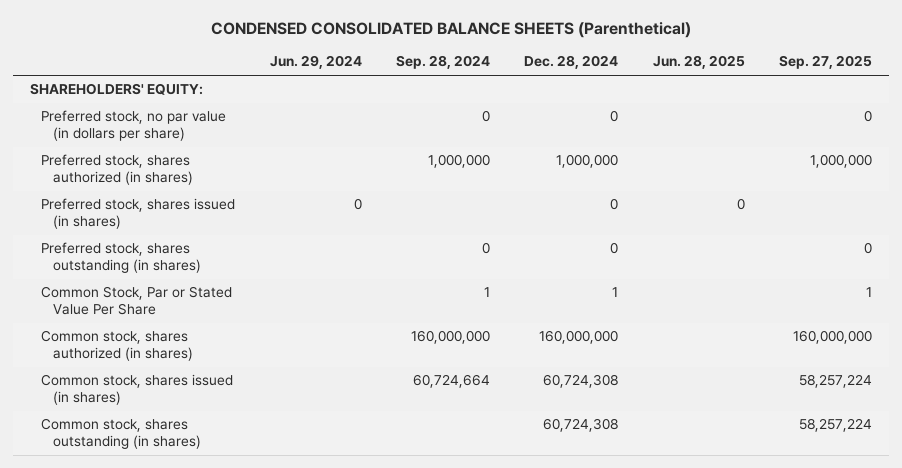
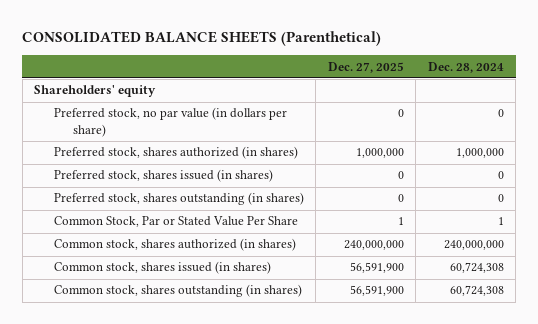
- CONDENSED CONSOLIDATED BALANCE SHEETS (Parenthetical)
+ CONSOLIDATED BALANCE SHEETS (Parenthetical)
- | Jun. 29, 2024 | Sep. 28, 2024 | Dec. 28, 2024 | Jun. 28, 2025 | Sep. 27, 2025
+ | Dec. 27, 2025 | Dec. 28, 2024
- SHAREHOLDERS' EQUITY:
+ Shareholders' equity
- Common stock, shares authorized (in shares) | | 160,000,000 | 160,000,000 | | 160,000,000
+ Common stock, shares authorized (in shares) | 240,000,000 | 240,000,000

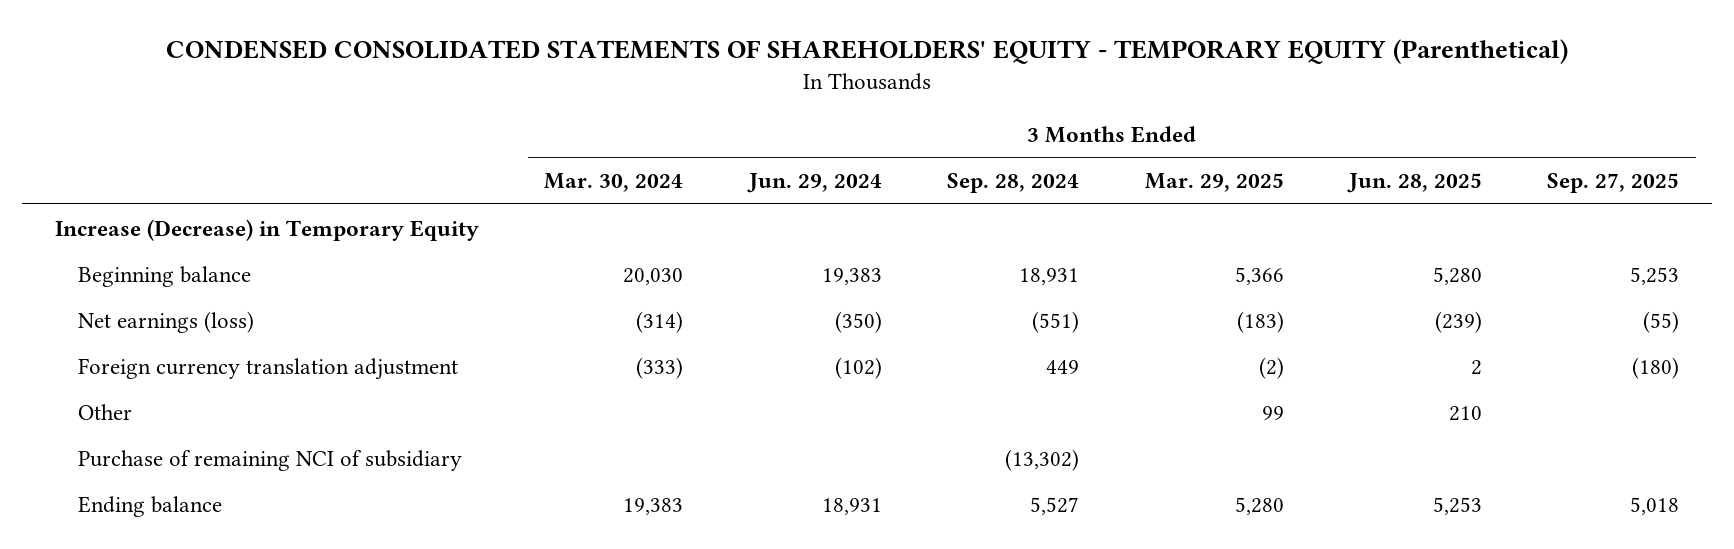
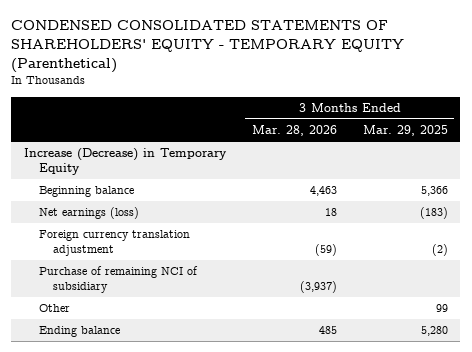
- | 3 Months Ended Mar. 30, 2024 | 3 Months Ended Jun. 29, 2024 | 3 Months Ended Sep. 28, 2024 | 3 Months Ended Mar. 29, 2025 | 3 Months Ended Jun. 28, 2025 | 3 Months Ended Sep. 27, 2025
+ | 3 Months Ended Mar. 28, 2026 | 3 Months Ended Mar. 29, 2025
moved down: Other | | 99

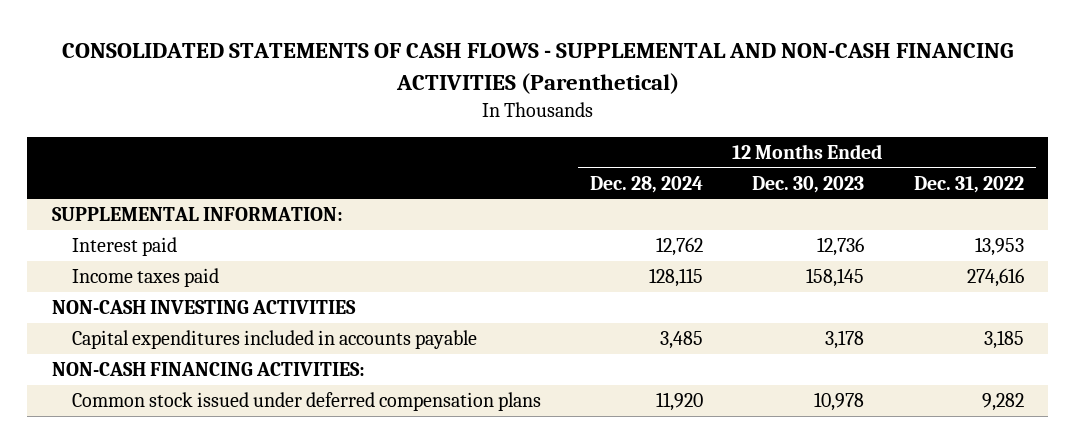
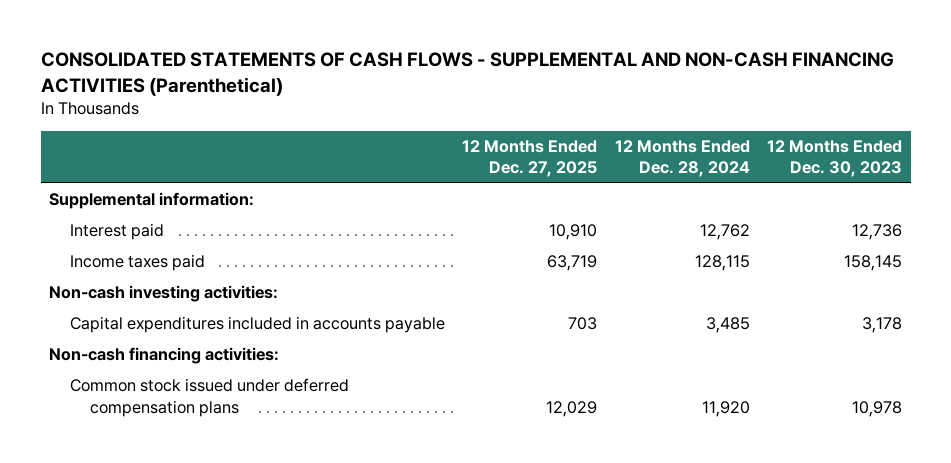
- | 12 Months Ended Dec. 28, 2024 | 12 Months Ended Dec. 30, 2023 | 12 Months Ended Dec. 31, 2022
+ | 12 Months Ended Dec. 27, 2025 | 12 Months Ended Dec. 28, 2024 | 12 Months Ended Dec. 30, 2023
- SUPPLEMENTAL INFORMATION:
+ Supplemental information:
- NON-CASH INVESTING ACTIVITIES
+ Non-cash investing activities:
- NON-CASH FINANCING ACTIVITIES:
+ Non-cash financing activities:

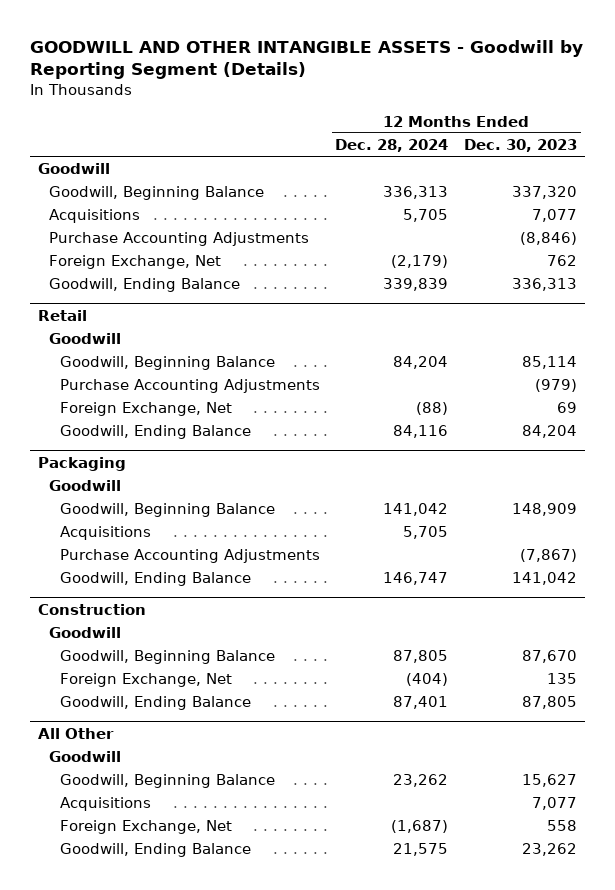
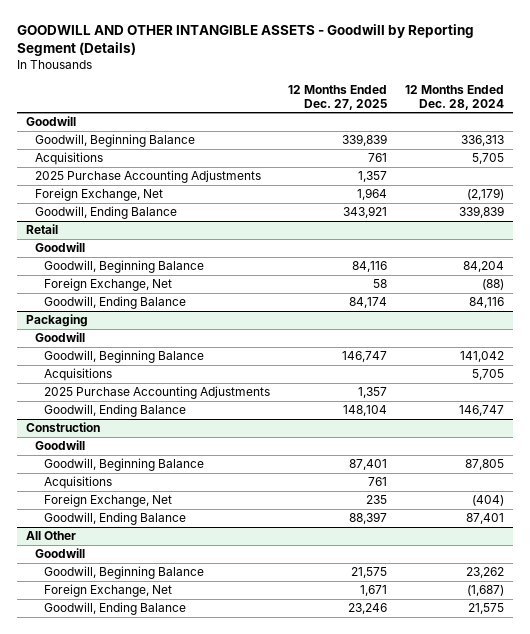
- | 12 Months Ended Dec. 28, 2024 | 12 Months Ended Dec. 30, 2023
+ | 12 Months Ended Dec. 27, 2025 | 12 Months Ended Dec. 28, 2024
- Purchase Accounting Adjustments | | (8,846)
+ 2025 Purchase Accounting Adjustments | 1,357 |
@ Retail
- Purchase Accounting Adjustments | | (979)
@ Packaging
- Purchase Accounting Adjustments | | (7,867)
+ 2025 Purchase Accounting Adjustments | 1,357 |
@ Construction
+ Acquisitions | 761 |
@ All Other
- Acquisitions | | 7,077

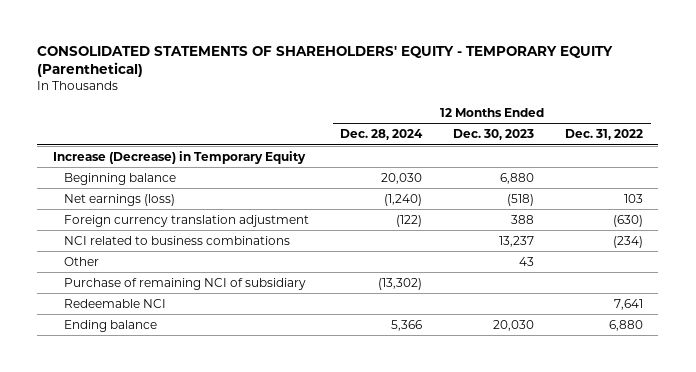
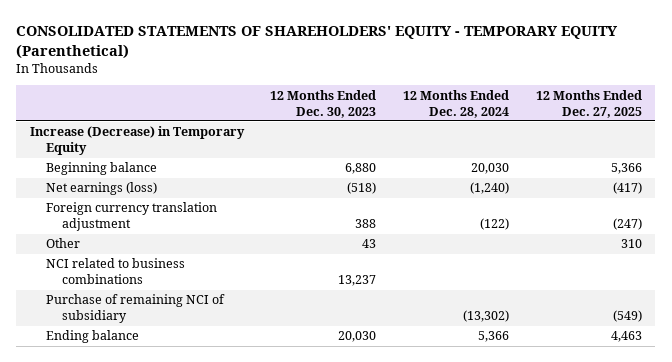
- | 12 Months Ended Dec. 28, 2024 | 12 Months Ended Dec. 30, 2023 | 12 Months Ended Dec. 31, 2022
+ | 12 Months Ended Dec. 30, 2023 | 12 Months Ended Dec. 28, 2024 | 12 Months Ended Dec. 27, 2025
moved down: NCI related to business combinations | 13,237 | |
- Redeemable NCI | | | 7,641

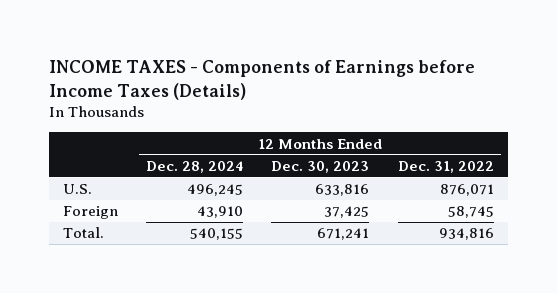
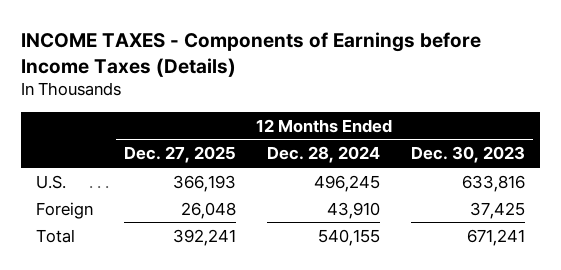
- | 12 Months Ended Dec. 28, 2024 | 12 Months Ended Dec. 30, 2023 | 12 Months Ended Dec. 31, 2022
+ | 12 Months Ended Dec. 27, 2025 | 12 Months Ended Dec. 28, 2024 | 12 Months Ended Dec. 30, 2023
- Total. | 540,155 | 671,241 | 934,816
+ Total | 392,241 | 540,155 | 671,241

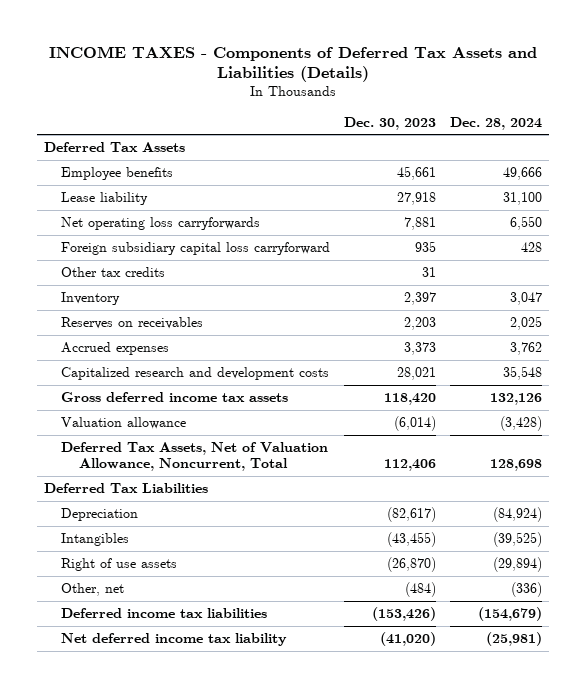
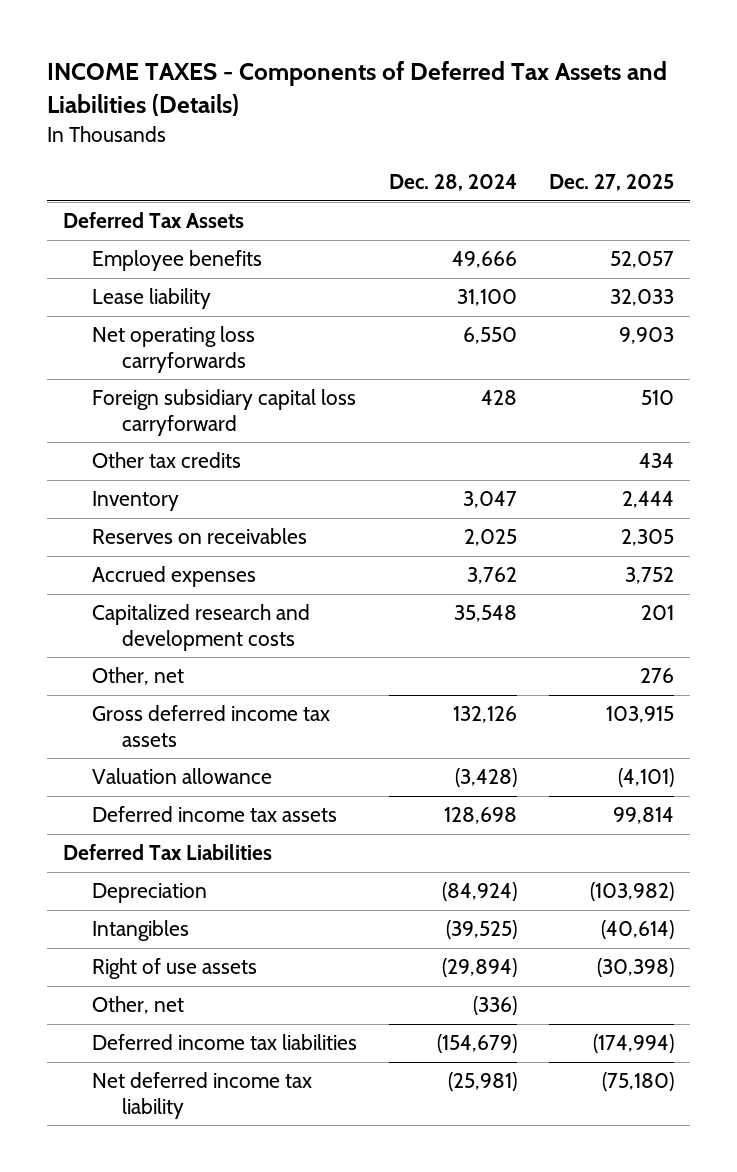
- | Dec. 30, 2023 | Dec. 28, 2024
+ | Dec. 28, 2024 | Dec. 27, 2025
+ Other, net | | 276
- Deferred Tax Assets, Net of Valuation Allowance, Noncurrent, Total | 112,406 | 128,698
+ Deferred income tax assets | 128,698 | 99,814

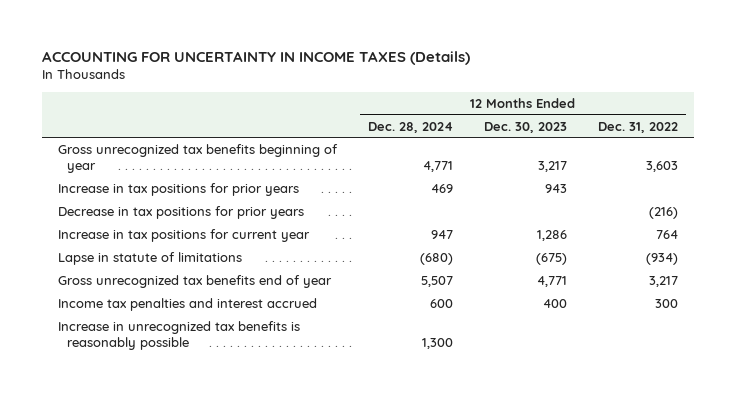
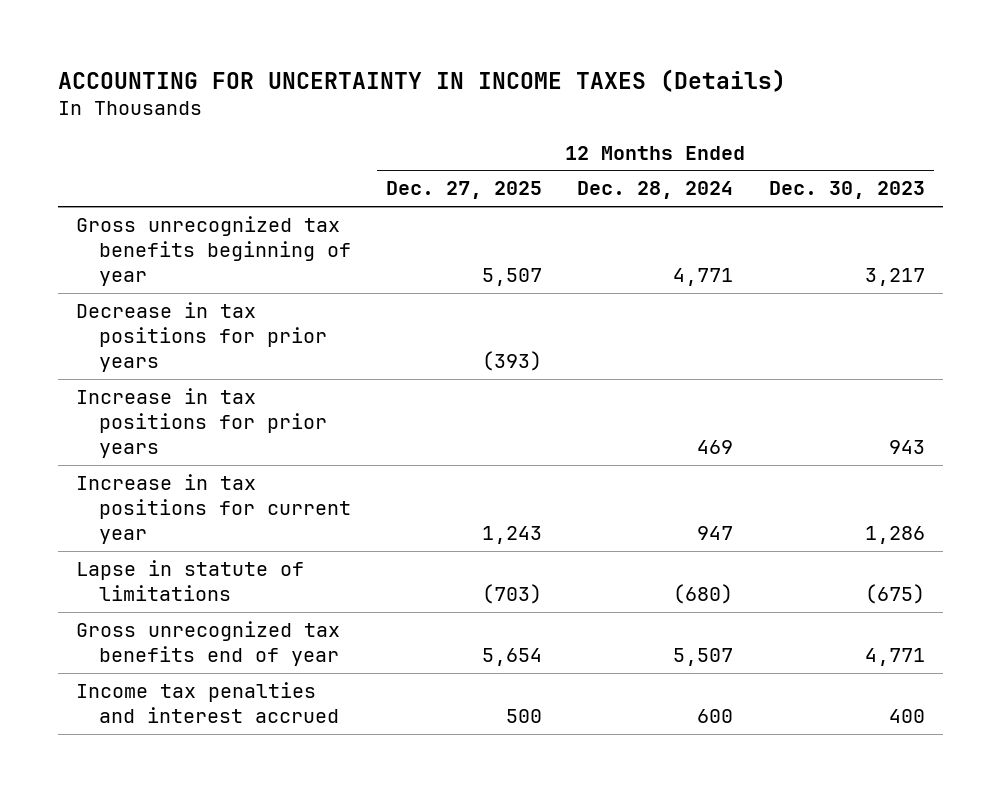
- | 12 Months Ended Dec. 28, 2024 | 12 Months Ended Dec. 30, 2023 | 12 Months Ended Dec. 31, 2022
+ | 12 Months Ended Dec. 27, 2025 | 12 Months Ended Dec. 28, 2024 | 12 Months Ended Dec. 30, 2023
moved down: Increase in tax positions for prior years | | 469 | 943
- Increase in unrecognized tax benefits is reasonably possible | 1,300 | |

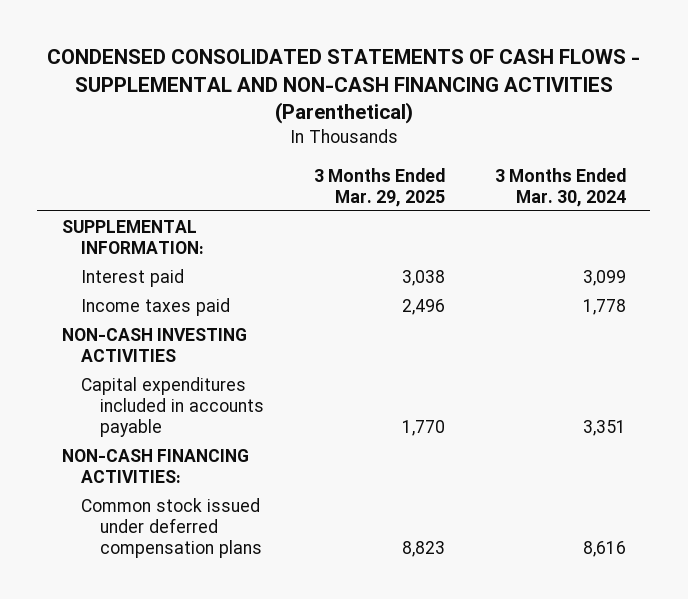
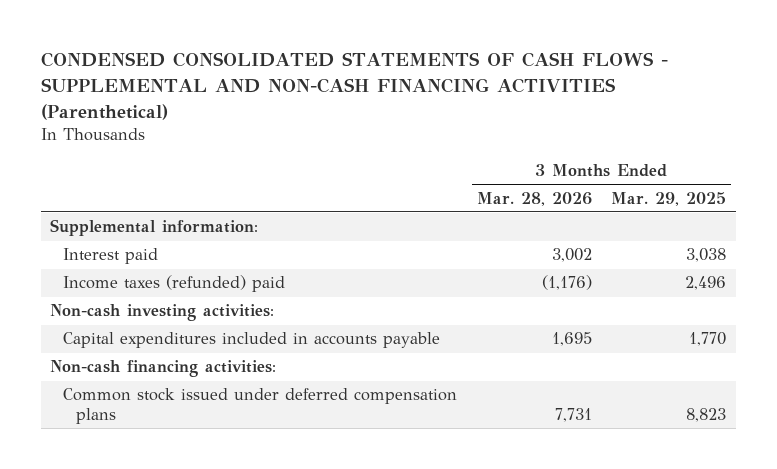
- | 3 Months Ended Mar. 29, 2025 | 3 Months Ended Mar. 30, 2024
+ | 3 Months Ended Mar. 28, 2026 | 3 Months Ended Mar. 29, 2025
- SUPPLEMENTAL INFORMATION:
+ Supplemental information:
- Income taxes paid | 2,496 | 1,778
- NON-CASH INVESTING ACTIVITIES
+ Income taxes (refunded) paid | (1,176) | 2,496
+ Non-cash investing activities:
- NON-CASH FINANCING ACTIVITIES:
+ Non-cash financing activities:

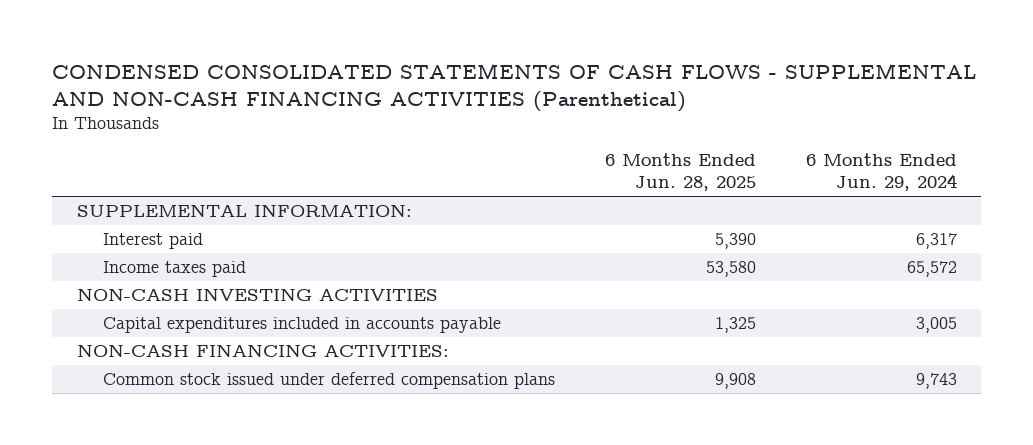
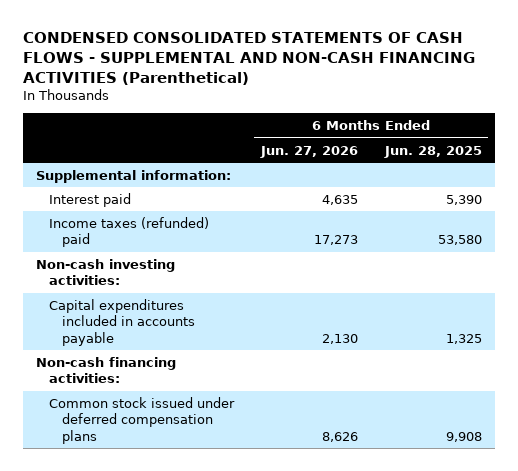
- | 6 Months Ended Jun. 28, 2025 | 6 Months Ended Jun. 29, 2024
+ | 6 Months Ended Jun. 27, 2026 | 6 Months Ended Jun. 28, 2025
- SUPPLEMENTAL INFORMATION:
+ Supplemental information:
- Income taxes paid | 53,580 | 65,572
- NON-CASH INVESTING ACTIVITIES
+ Income taxes (refunded) paid | 17,273 | 53,580
+ Non-cash investing activities:
- NON-CASH FINANCING ACTIVITIES:
+ Non-cash financing activities:

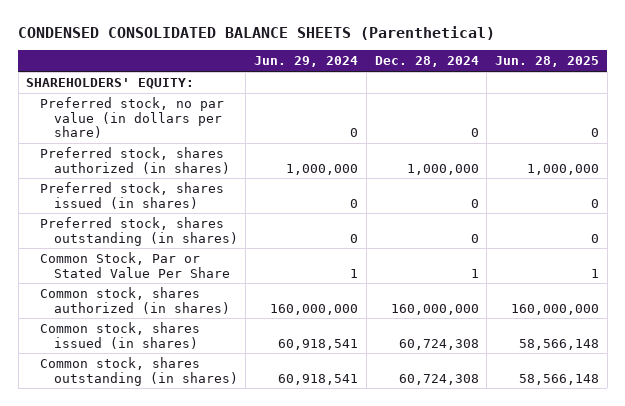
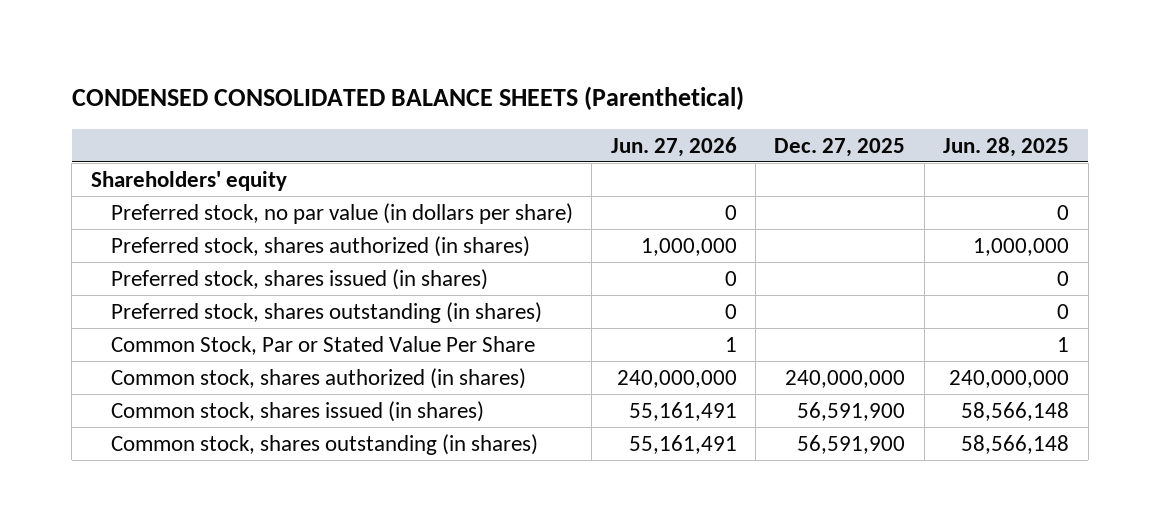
- | Jun. 29, 2024 | Dec. 28, 2024 | Jun. 28, 2025
+ | Jun. 27, 2026 | Dec. 27, 2025 | Jun. 28, 2025
- SHAREHOLDERS' EQUITY:
+ Shareholders' equity
- Common stock, shares authorized (in shares) | 160,000,000 | 160,000,000 | 160,000,000
+ Common stock, shares authorized (in shares) | 240,000,000 | 240,000,000 | 240,000,000

